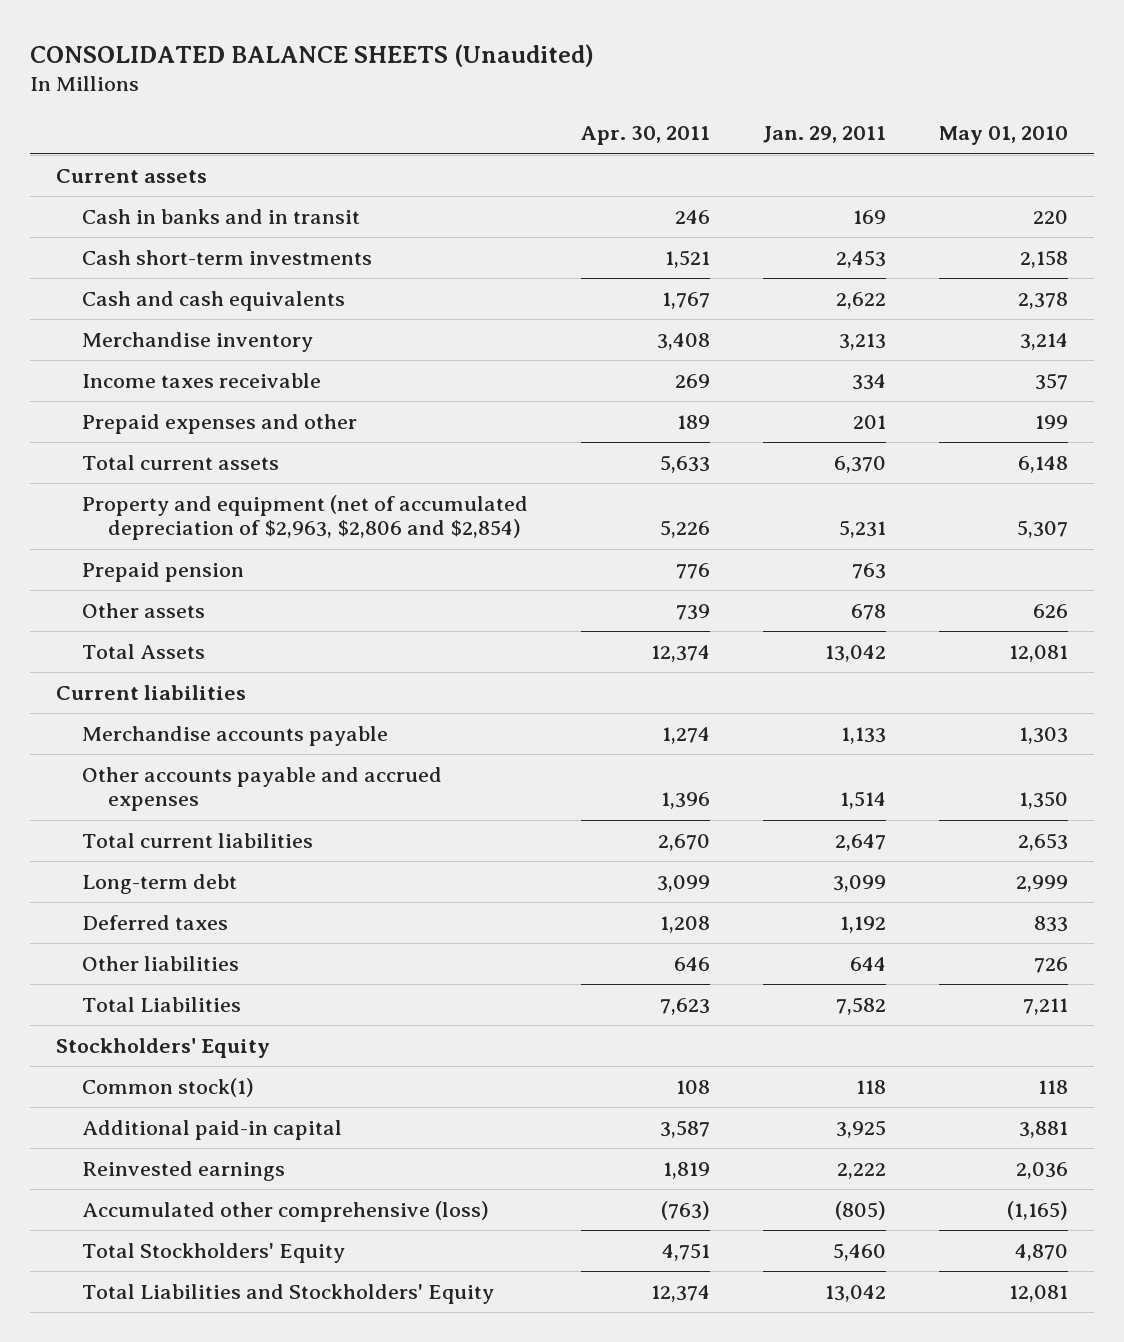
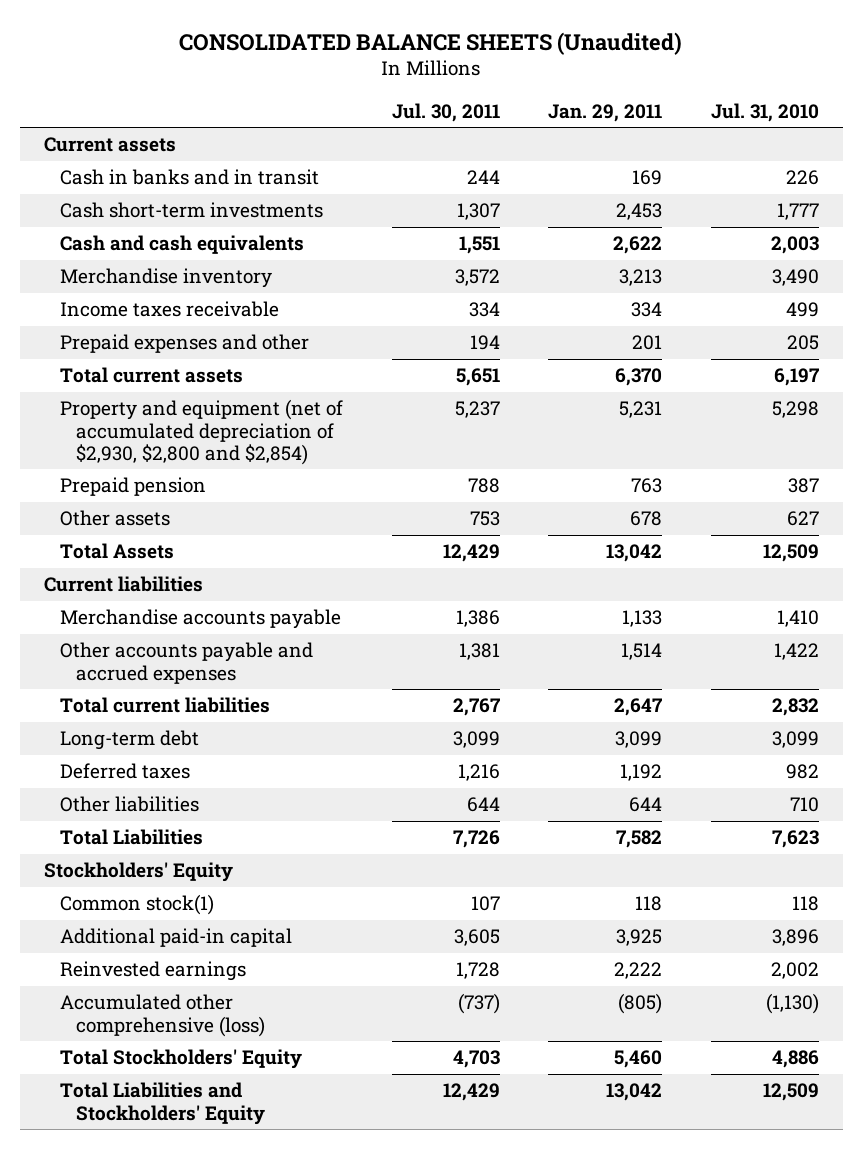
- | Apr. 30, 2011 | Jan. 29, 2011 | May 01, 2010
+ | Jul. 30, 2011 | Jan. 29, 2011 | Jul. 31, 2010
- Property and equipment (net of accumulated depreciation of $2,963, $2,806 and $2,854) | 5,226 | 5,231 | 5,307
+ Property and equipment (net of accumulated depreciation of $2,930, $2,800 and $2,854) | 5,237 | 5,231 | 5,298

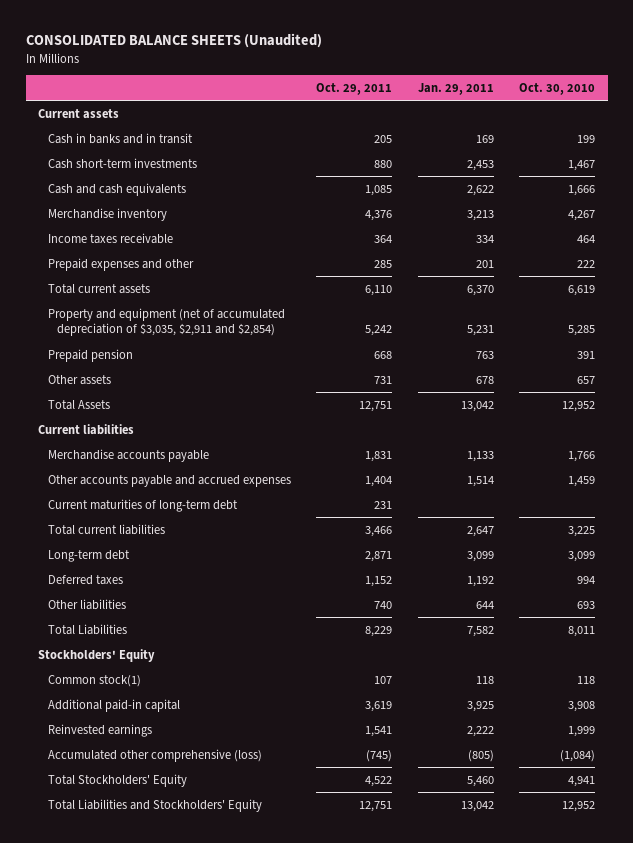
- | Jul. 30, 2011 | Jan. 29, 2011 | Jul. 31, 2010
+ | Oct. 29, 2011 | Jan. 29, 2011 | Oct. 30, 2010
- Property and equipment (net of accumulated depreciation of $2,930, $2,800 and $2,854) | 5,237 | 5,231 | 5,298
+ Property and equipment (net of accumulated depreciation of $3,035, $2,911 and $2,854) | 5,242 | 5,231 | 5,285
+ Current maturities of long-term debt | 231 | |

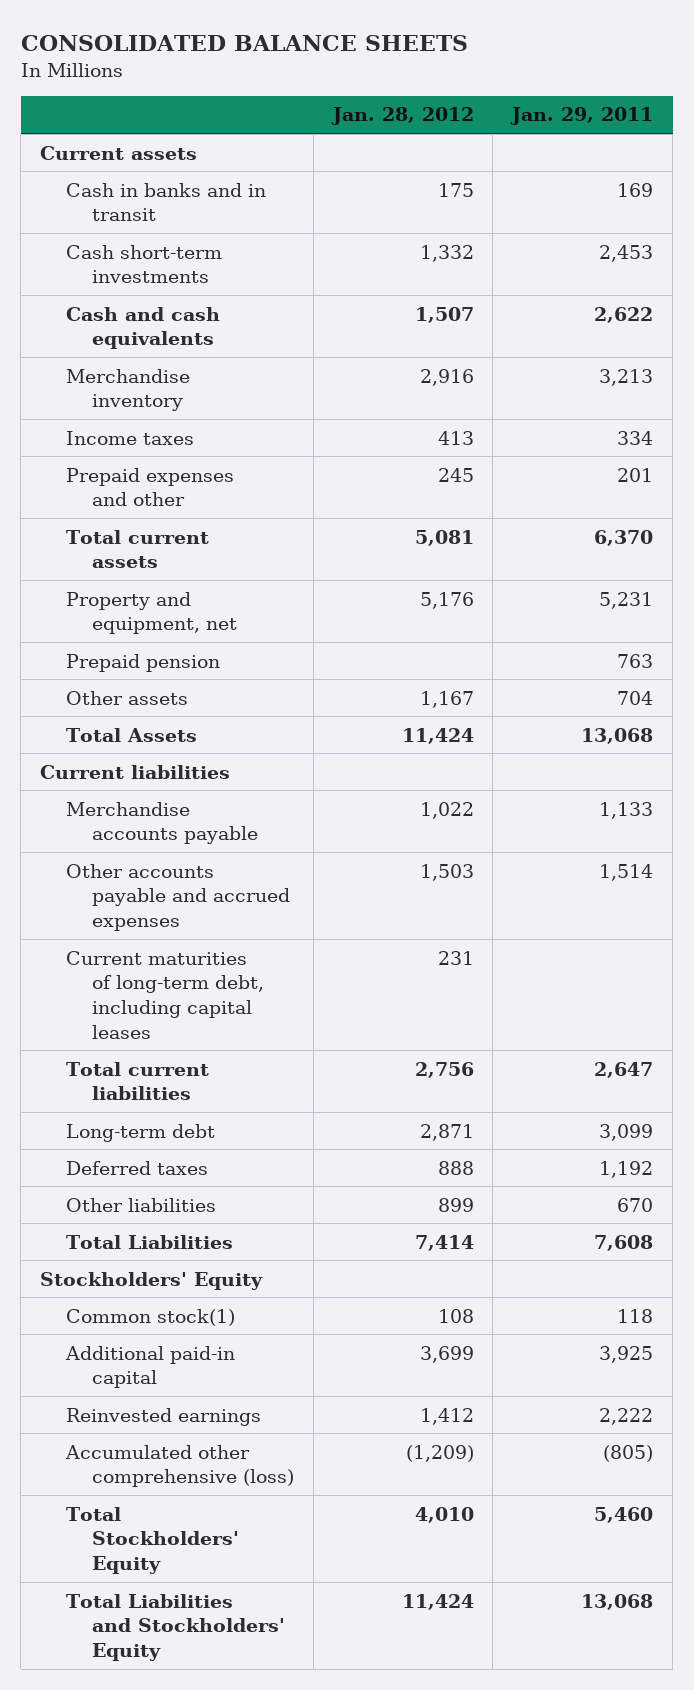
- CONSOLIDATED BALANCE SHEETS (Unaudited)
+ CONSOLIDATED BALANCE SHEETS
- | Oct. 29, 2011 | Jan. 29, 2011 | Oct. 30, 2010
+ | Jan. 28, 2012 | Jan. 29, 2011
- Income taxes receivable | 364 | 334 | 464
+ Income taxes | 413 | 334
- Property and equipment (net of accumulated depreciation of $3,035, $2,911 and $2,854) | 5,242 | 5,231 | 5,285
+ Property and equipment, net | 5,176 | 5,231
- Other assets | 731 | 678 | 657
- Total Assets | 12,751 | 13,042 | 12,952
+ Other assets | 1,167 | 704
+ Total Assets | 11,424 | 13,068
- Current maturities of long-term debt | 231 | |
+ Current maturities of long-term debt, including capital leases | 231 |
- Other liabilities | 740 | 644 | 693
- Total Liabilities | 8,229 | 7,582 | 8,011
+ Other liabilities | 899 | 670
+ Total Liabilities | 7,414 | 7,608
- Total Liabilities and Stockholders' Equity | 12,751 | 13,042 | 12,952
+ Total Liabilities and Stockholders' Equity | 11,424 | 13,068

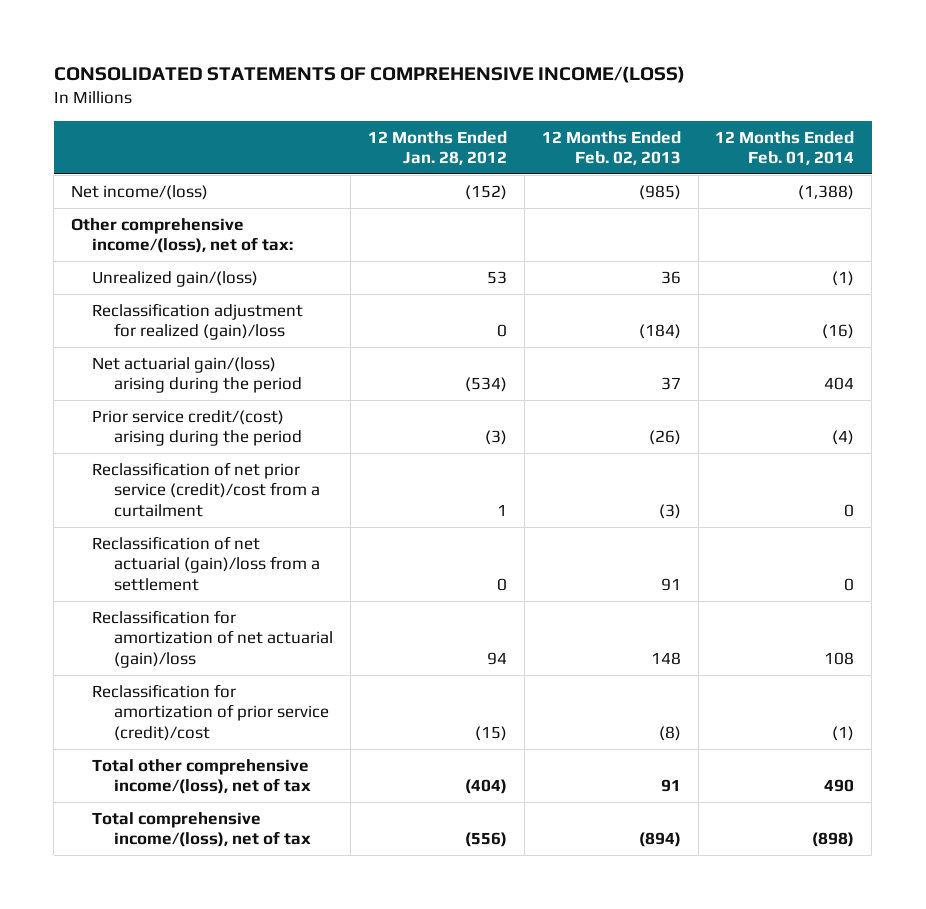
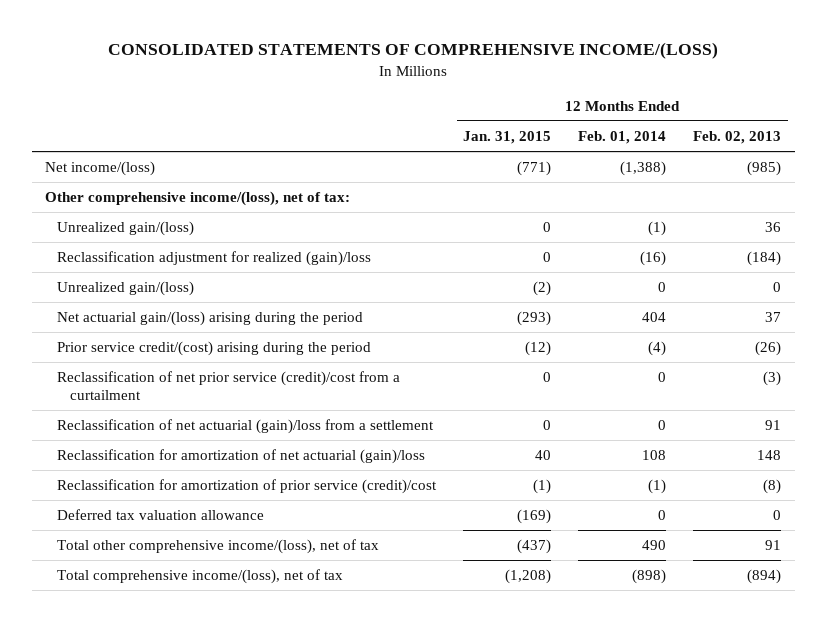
- | 12 Months Ended Jan. 28, 2012 | 12 Months Ended Feb. 02, 2013 | 12 Months Ended Feb. 01, 2014
+ | 12 Months Ended Jan. 31, 2015 | 12 Months Ended Feb. 01, 2014 | 12 Months Ended Feb. 02, 2013
+ Unrealized gain/(loss) | (2) | 0 | 0
+ Deferred tax valuation allowance | (169) | 0 | 0

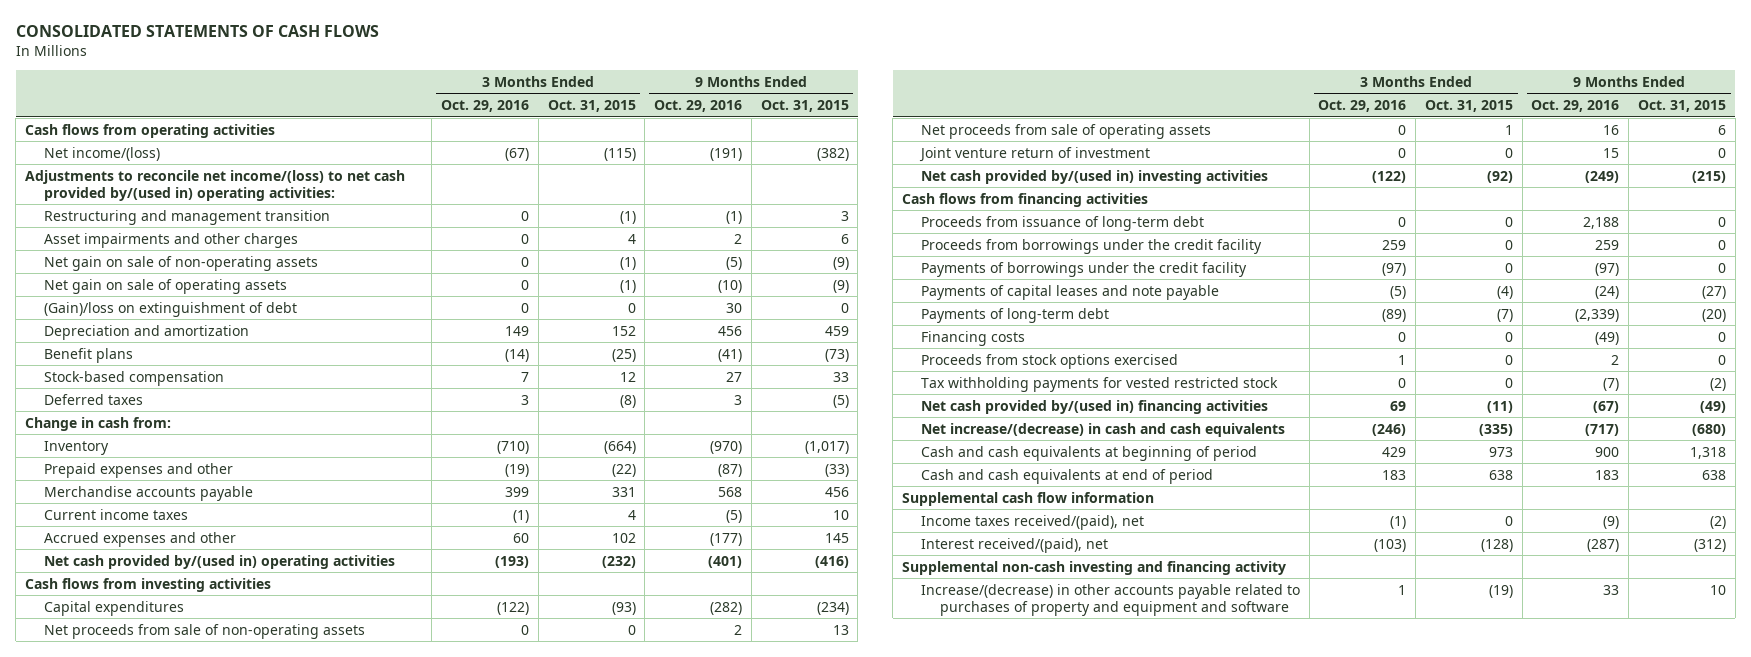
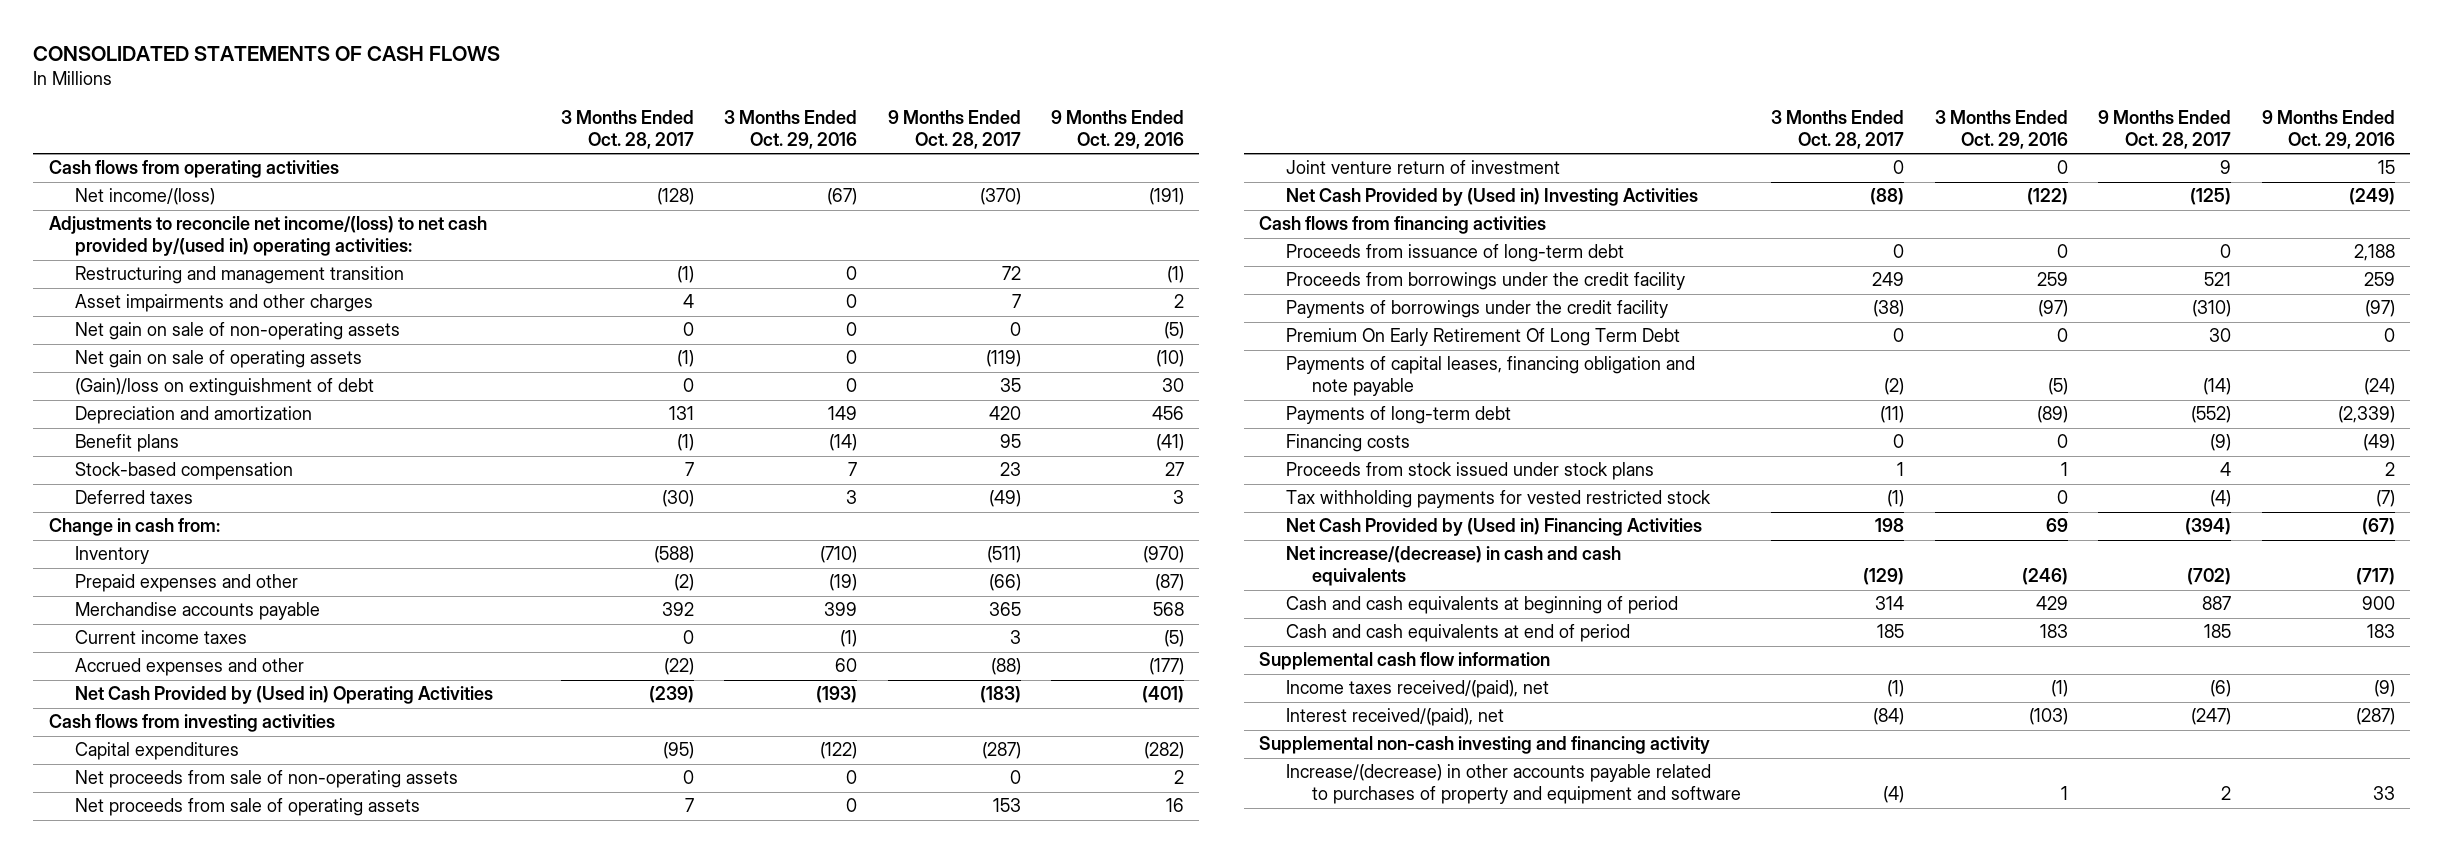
- | 3 Months Ended Oct. 29, 2016 | 3 Months Ended Oct. 31, 2015 | 9 Months Ended Oct. 29, 2016 | 9 Months Ended Oct. 31, 2015
+ | 3 Months Ended Oct. 28, 2017 | 3 Months Ended Oct. 29, 2016 | 9 Months Ended Oct. 28, 2017 | 9 Months Ended Oct. 29, 2016
- Net cash provided by/(used in) operating activities | (193) | (232) | (401) | (416)
+ Net Cash Provided by (Used in) Operating Activities | (239) | (193) | (183) | (401)
- Net cash provided by/(used in) investing activities | (122) | (92) | (249) | (215)
+ Net Cash Provided by (Used in) Investing Activities | (88) | (122) | (125) | (249)
- Payments of capital leases and note payable | (5) | (4) | (24) | (27)
+ Premium On Early Retirement Of Long Term Debt | 0 | 0 | 30 | 0
+ Payments of capital leases, financing obligation and note payable | (2) | (5) | (14) | (24)
- Proceeds from stock options exercised | 1 | 0 | 2 | 0
+ Proceeds from stock issued under stock plans | 1 | 1 | 4 | 2
- Net cash provided by/(used in) financing activities | 69 | (11) | (67) | (49)
+ Net Cash Provided by (Used in) Financing Activities | 198 | 69 | (394) | (67)

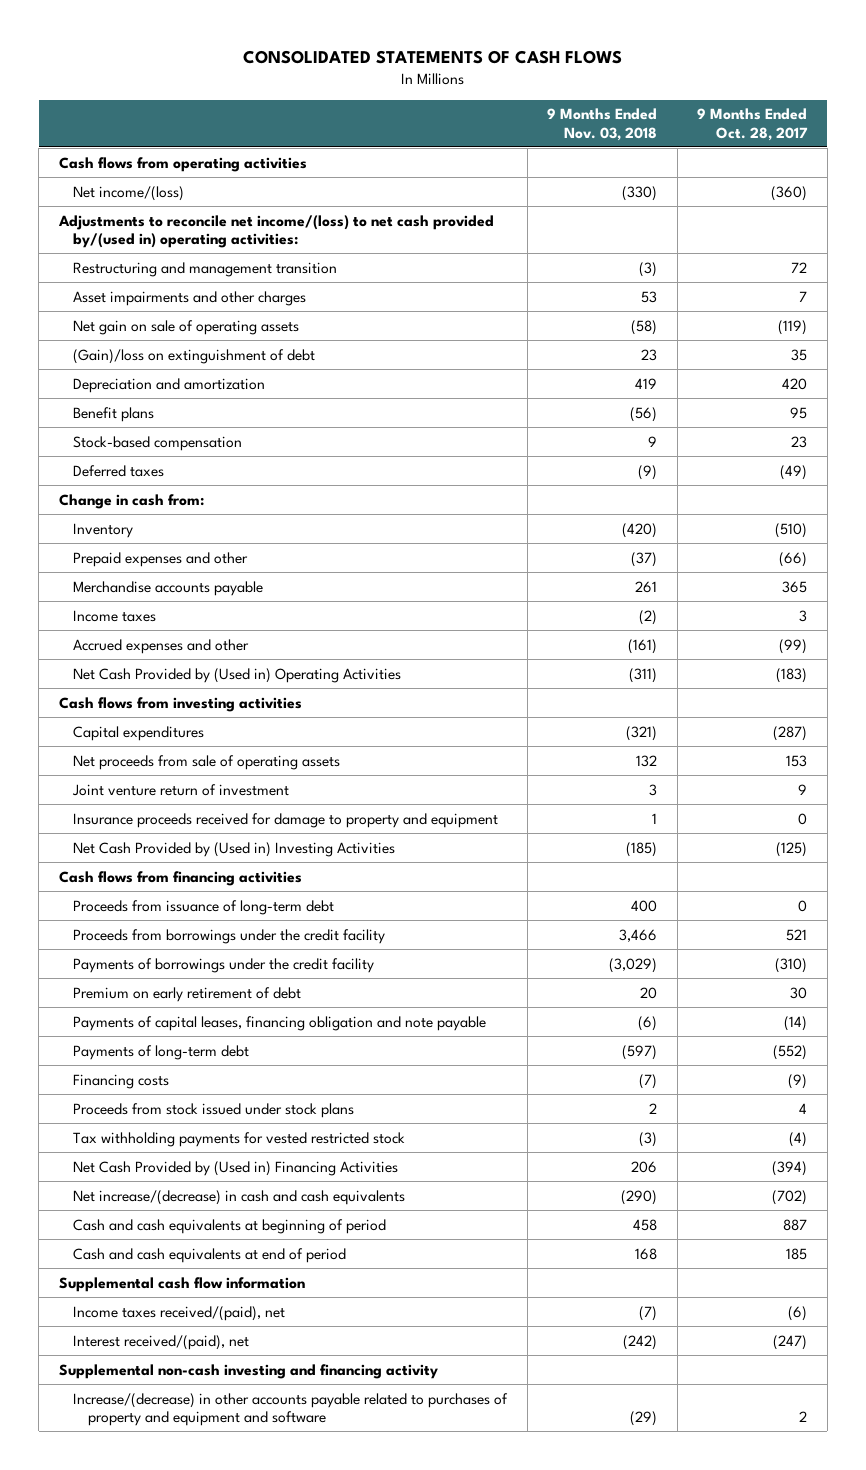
- | 3 Months Ended Oct. 28, 2017 | 3 Months Ended Oct. 29, 2016 | 9 Months Ended Oct. 28, 2017 | 9 Months Ended Oct. 29, 2016
+ | 9 Months Ended Nov. 03, 2018 | 9 Months Ended Oct. 28, 2017
- Net income/(loss) | (128) | (67) | (370) | (191)
+ Net income/(loss) | (330) | (360)
- Net gain on sale of non-operating assets | 0 | 0 | 0 | (5)
- Inventory | (588) | (710) | (511) | (970)
+ Inventory | (420) | (510)
- Current income taxes | 0 | (1) | 3 | (5)
- Accrued expenses and other | (22) | 60 | (88) | (177)
+ Income taxes | (2) | 3
+ Accrued expenses and other | (161) | (99)
- Net proceeds from sale of non-operating assets | 0 | 0 | 0 | 2
+ Insurance proceeds received for damage to property and equipment | 1 | 0
- Premium On Early Retirement Of Long Term Debt | 0 | 0 | 30 | 0
+ Premium on early retirement of debt | 20 | 30

